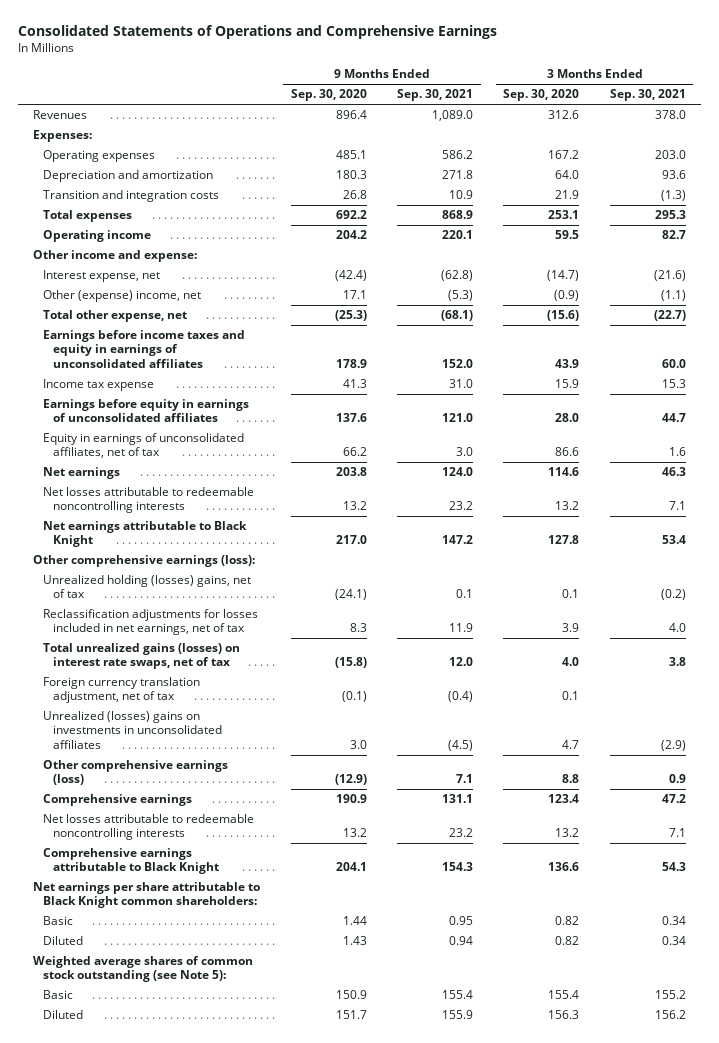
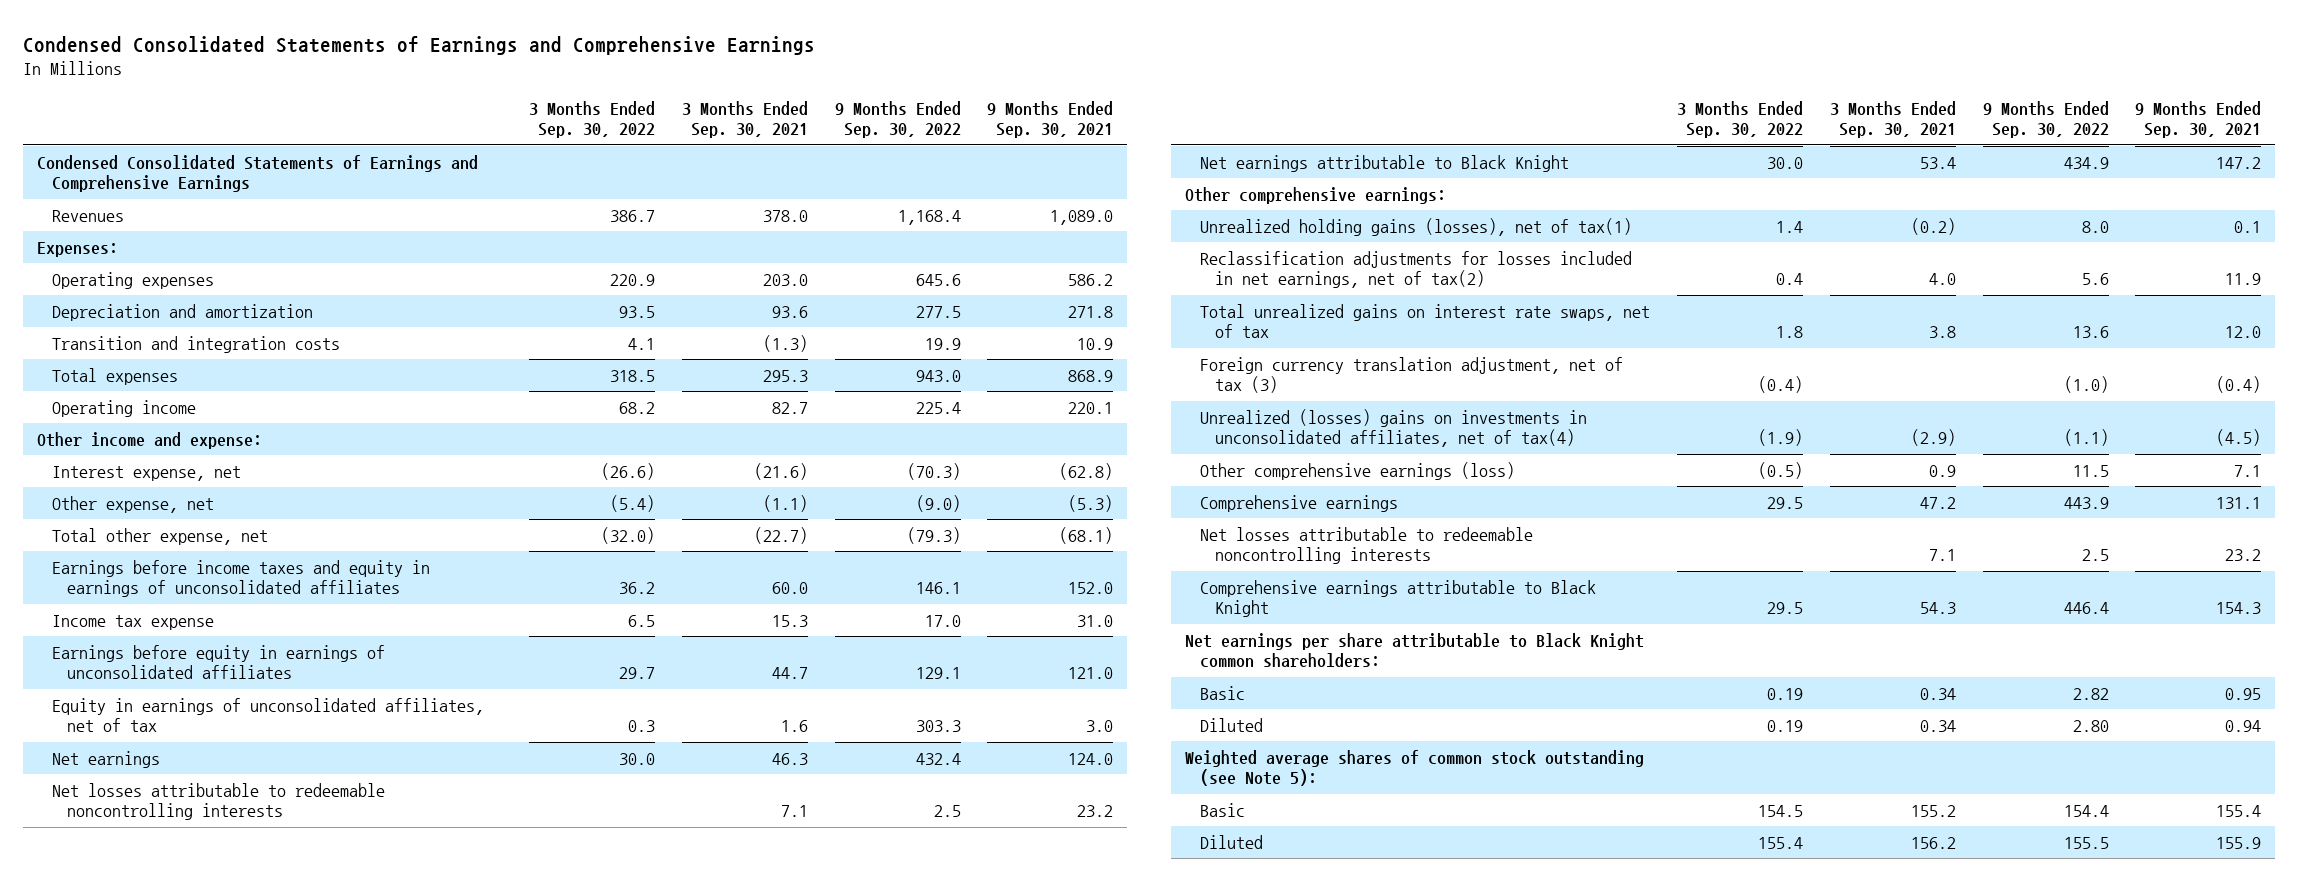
- Consolidated Statements of Operations and Comprehensive Earnings
+ Condensed Consolidated Statements of Earnings and Comprehensive Earnings
- | 9 Months Ended Sep. 30, 2020 | 9 Months Ended Sep. 30, 2021 | 3 Months Ended Sep. 30, 2020 | 3 Months Ended Sep. 30, 2021
+ | 3 Months Ended Sep. 30, 2022 | 3 Months Ended Sep. 30, 2021 | 9 Months Ended Sep. 30, 2022 | 9 Months Ended Sep. 30, 2021
+ Condensed Consolidated Statements of Earnings and Comprehensive Earnings
- Other (expense) income, net | 17.1 | (5.3) | (0.9) | (1.1)
+ Other expense, net | (5.4) | (1.1) | (9.0) | (5.3)
- Other comprehensive earnings (loss):
- Unrealized holding (losses) gains, net of tax | (24.1) | 0.1 | 0.1 | (0.2)
- Reclassification adjustments for losses included in net earnings, net of tax | 8.3 | 11.9 | 3.9 | 4.0
- Total unrealized gains (losses) on interest rate swaps, net of tax | (15.8) | 12.0 | 4.0 | 3.8
- Foreign currency translation adjustment, net of tax | (0.1) | (0.4) | 0.1 |
- Unrealized (losses) gains on investments in unconsolidated affiliates | 3.0 | (4.5) | 4.7 | (2.9)
+ Other comprehensive earnings:
+ Unrealized holding gains (losses), net of tax(1) | 1.4 | (0.2) | 8.0 | 0.1
+ Reclassification adjustments for losses included in net earnings, net of tax(2) | 0.4 | 4.0 | 5.6 | 11.9
+ Total unrealized gains on interest rate swaps, net of tax | 1.8 | 3.8 | 13.6 | 12.0
+ Foreign currency translation adjustment, net of tax (3) | (0.4) | | (1.0) | (0.4)
+ Unrealized (losses) gains on investments in unconsolidated affiliates, net of tax(4) | (1.9) | (2.9) | (1.1) | (4.5)

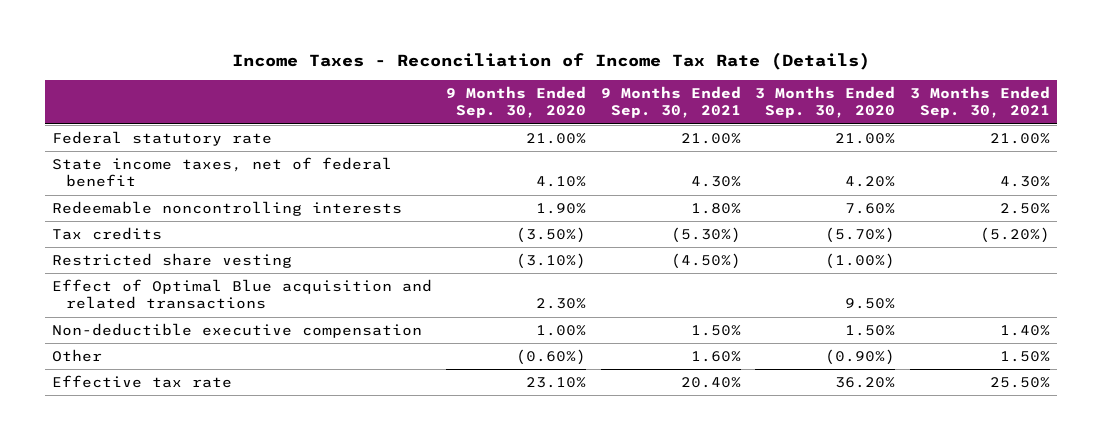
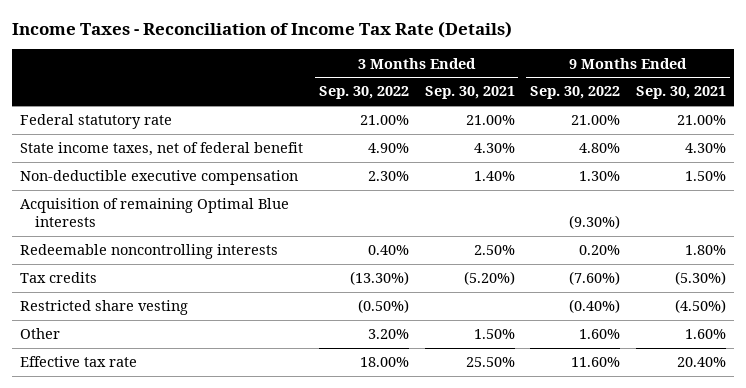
- | 9 Months Ended Sep. 30, 2020 | 9 Months Ended Sep. 30, 2021 | 3 Months Ended Sep. 30, 2020 | 3 Months Ended Sep. 30, 2021
+ | 3 Months Ended Sep. 30, 2022 | 3 Months Ended Sep. 30, 2021 | 9 Months Ended Sep. 30, 2022 | 9 Months Ended Sep. 30, 2021
moved up: Non-deductible executive compensation | 2.30% | 1.40% | 1.30% | 1.50%
+ Acquisition of remaining Optimal Blue interests | | | (9.30%) |
- Effect of Optimal Blue acquisition and related transactions | 2.30% | | 9.50% |

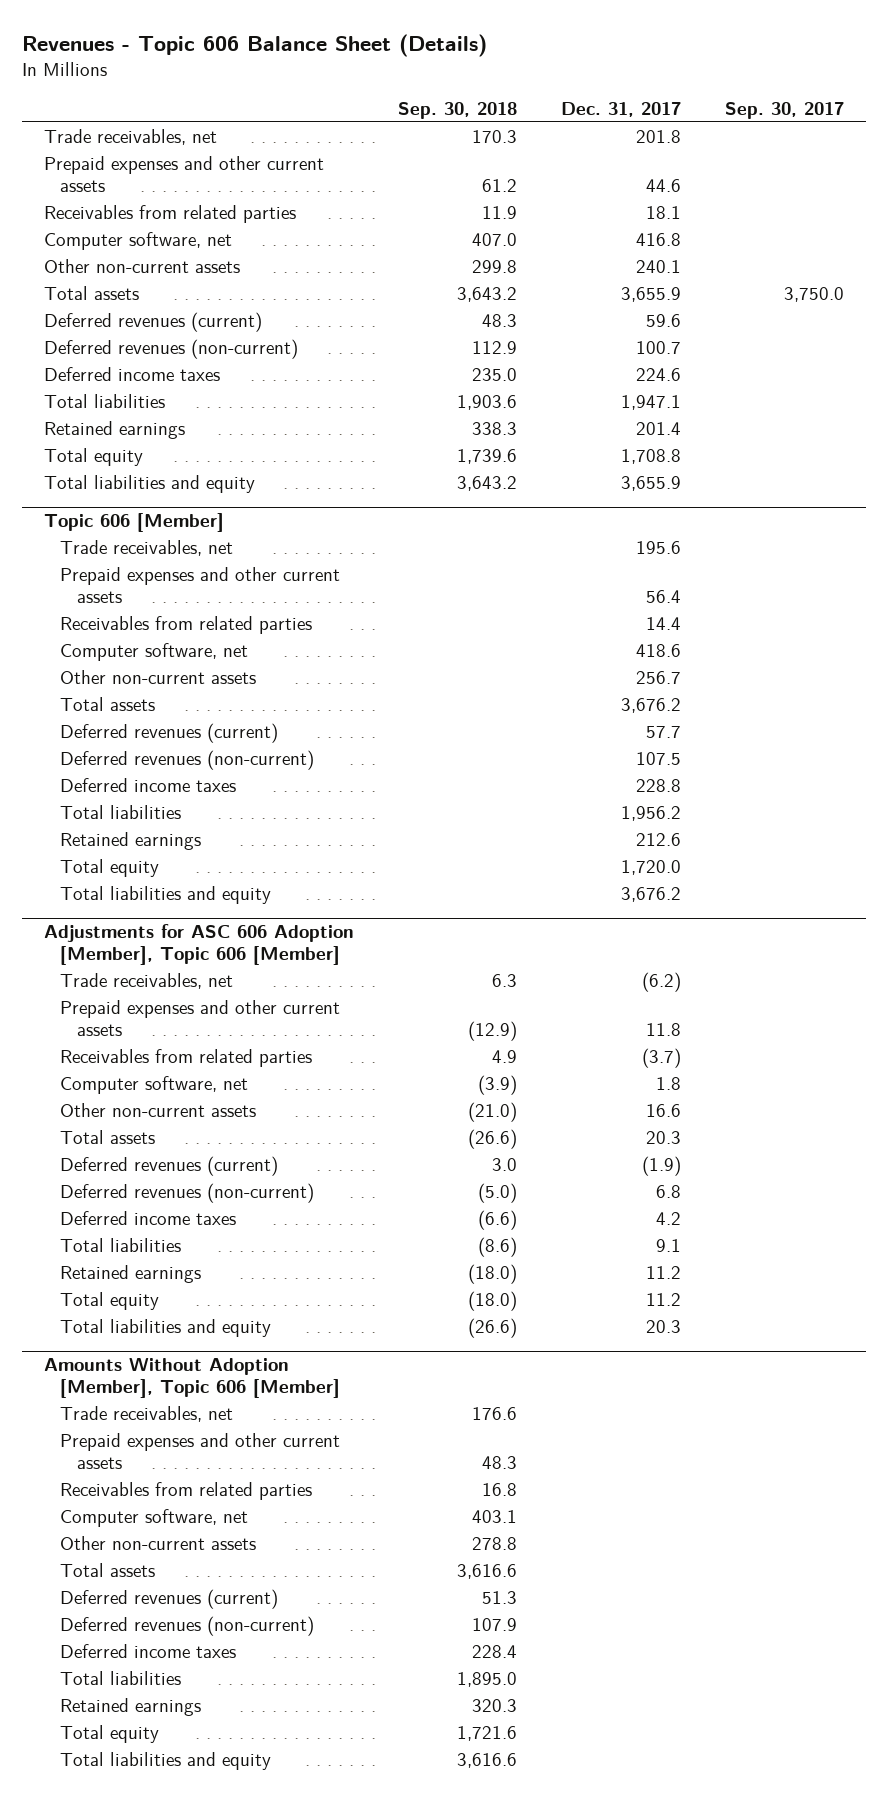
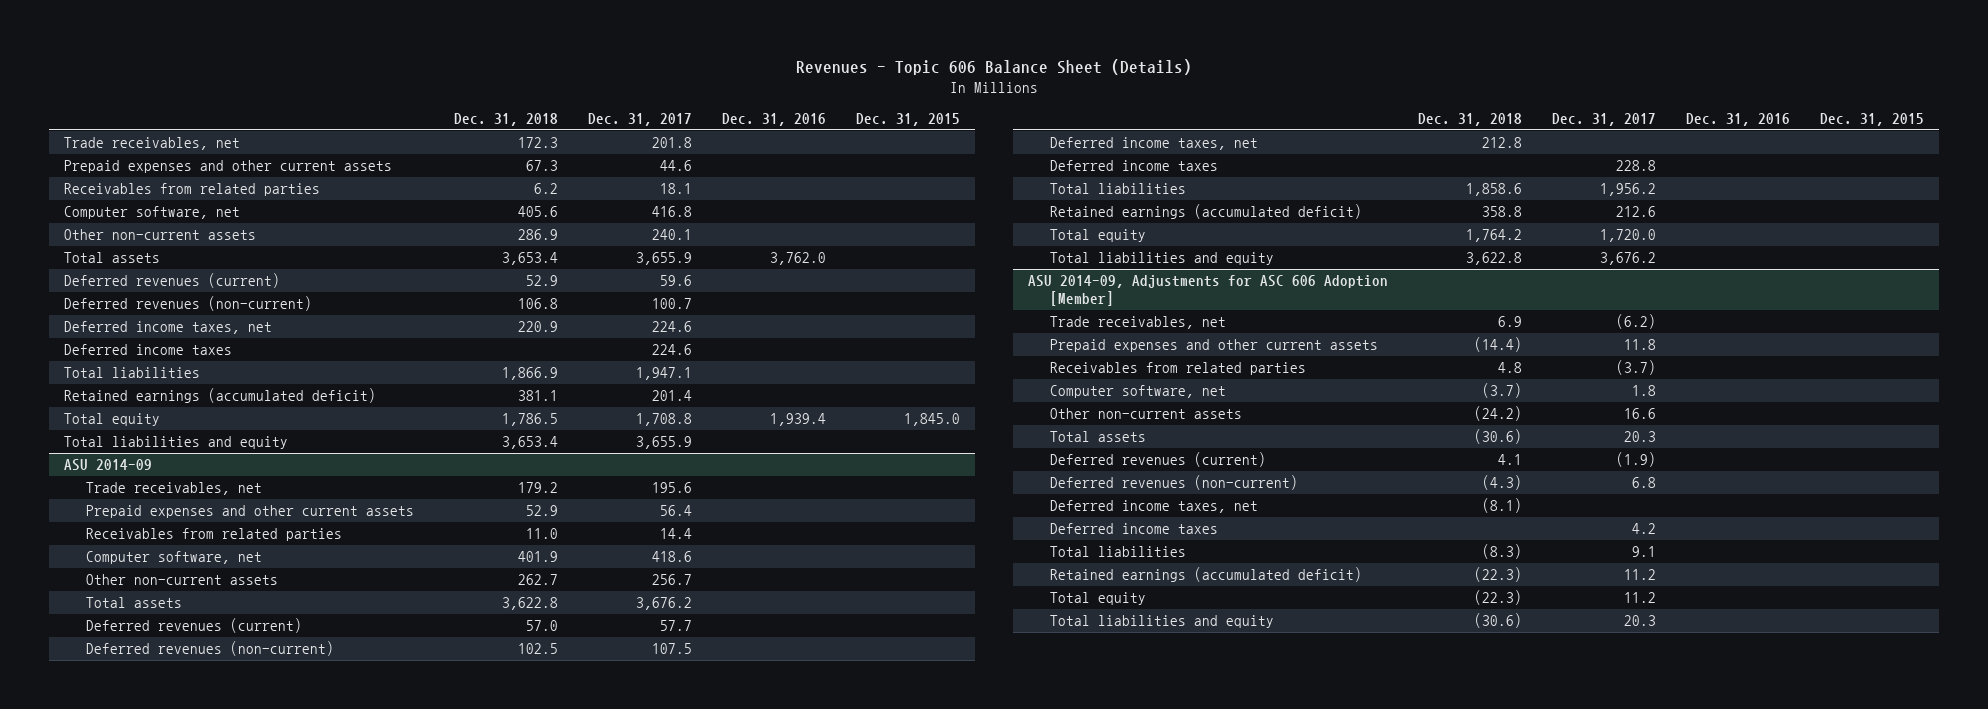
- | Sep. 30, 2018 | Dec. 31, 2017 | Sep. 30, 2017
+ | Dec. 31, 2018 | Dec. 31, 2017 | Dec. 31, 2016 | Dec. 31, 2015
+ Deferred income taxes, net | 220.9 | 224.6 | |
- Retained earnings | 338.3 | 201.4 |
+ Retained earnings (accumulated deficit) | 381.1 | 201.4 | |
- Topic 606 [Member]
+ ASU 2014-09
+ Deferred income taxes, net | 212.8 | | |
- Retained earnings | | 212.6 |
+ Retained earnings (accumulated deficit) | 358.8 | 212.6 | |
- Adjustments for ASC 606 Adoption [Member], Topic 606 [Member]
+ ASU 2014-09, Adjustments for ASC 606 Adoption [Member]
+ Deferred income taxes, net | (8.1) | | |
- Retained earnings | (18.0) | 11.2 |
+ Retained earnings (accumulated deficit) | (22.3) | 11.2 | |
- Amounts Without Adoption [Member], Topic 606 [Member]
- Trade receivables, net | 176.6 | |
- Prepaid expenses and other current assets | 48.3 | |
- Receivables from related parties | 16.8 | |
- Computer software, net | 403.1 | |
- Other non-current assets | 278.8 | |
- Total assets | 3,616.6 | |
- Deferred revenues (current) | 51.3 | |
- Deferred revenues (non-current) | 107.9 | |
- Deferred income taxes | 228.4 | |
- Total liabilities | 1,895.0 | |
- Retained earnings | 320.3 | |
- Total equity | 1,721.6 | |
- Total liabilities and equity | 3,616.6 | |

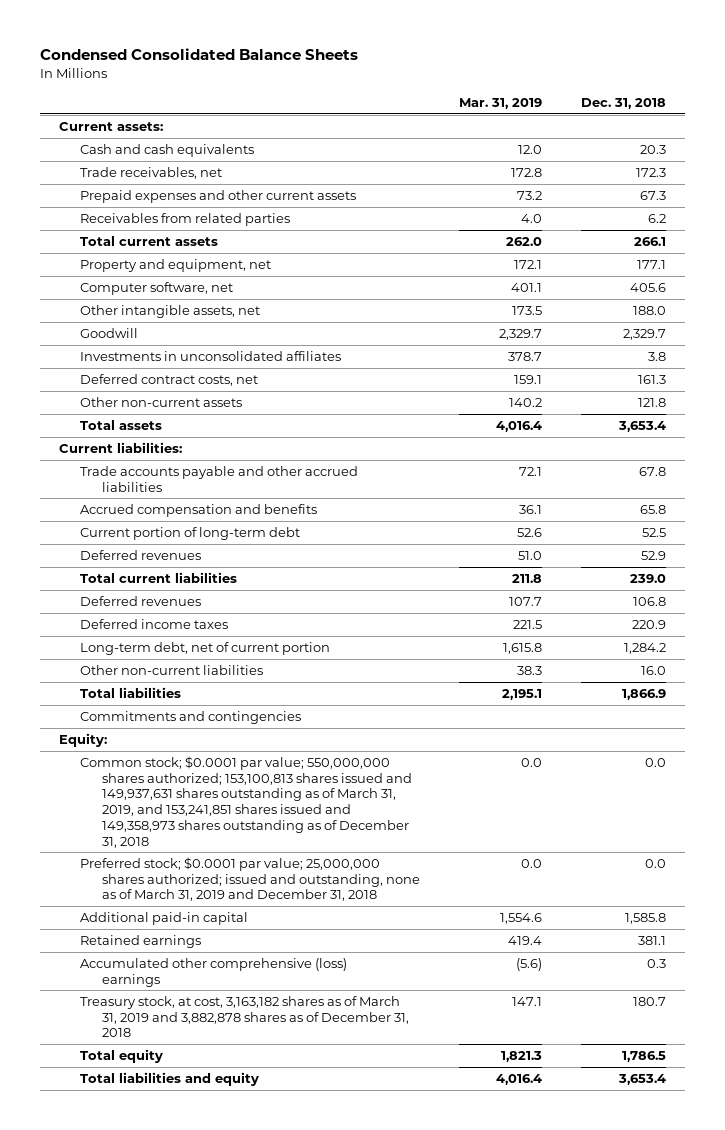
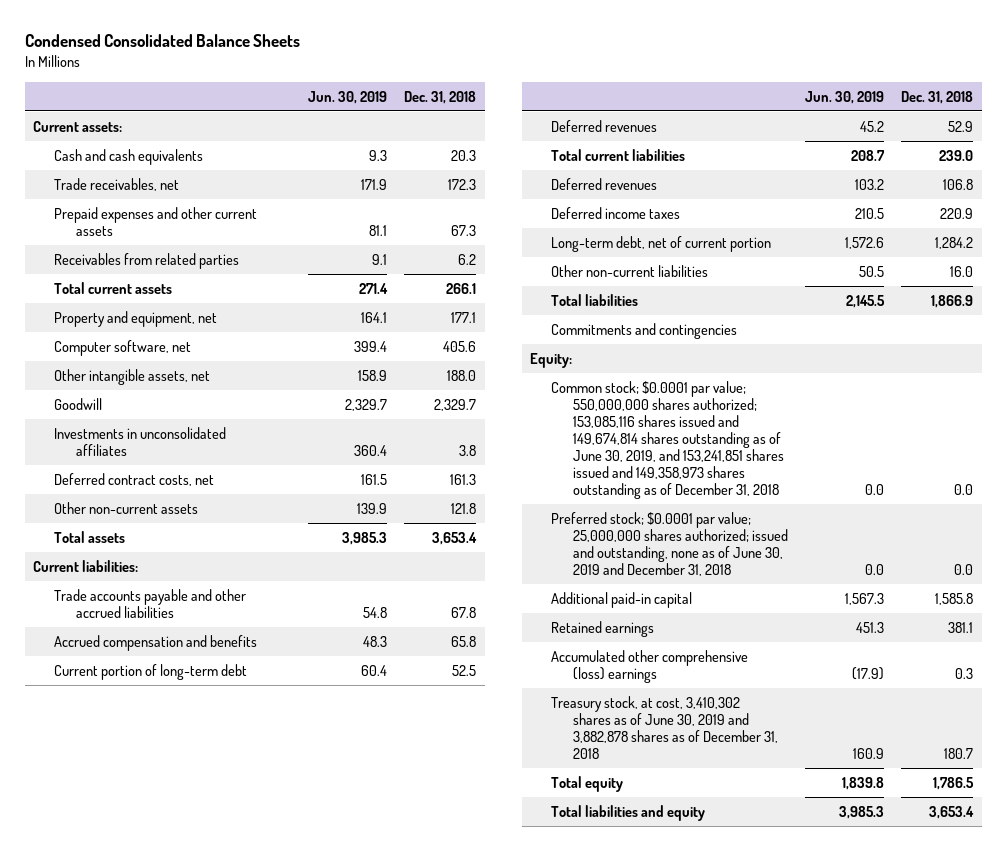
- | Mar. 31, 2019 | Dec. 31, 2018
+ | Jun. 30, 2019 | Dec. 31, 2018
- Common stock; $0.0001 par value; 550,000,000 shares authorized; 153,100,813 shares issued and 149,937,631 shares outstanding as of March 31, 2019, and 153,241,851 shares issued and 149,358,973 shares outstanding as of December 31, 2018 | 0.0 | 0.0
- Preferred stock; $0.0001 par value; 25,000,000 shares authorized; issued and outstanding, none as of March 31, 2019 and December 31, 2018 | 0.0 | 0.0
+ Common stock; $0.0001 par value; 550,000,000 shares authorized; 153,085,116 shares issued and 149,674,814 shares outstanding as of June 30, 2019, and 153,241,851 shares issued and 149,358,973 shares outstanding as of December 31, 2018 | 0.0 | 0.0
+ Preferred stock; $0.0001 par value; 25,000,000 shares authorized; issued and outstanding, none as of June 30, 2019 and December 31, 2018 | 0.0 | 0.0
- Treasury stock, at cost, 3,163,182 shares as of March 31, 2019 and 3,882,878 shares as of December 31, 2018 | 147.1 | 180.7
+ Treasury stock, at cost, 3,410,302 shares as of June 30, 2019 and 3,882,878 shares as of December 31, 2018 | 160.9 | 180.7

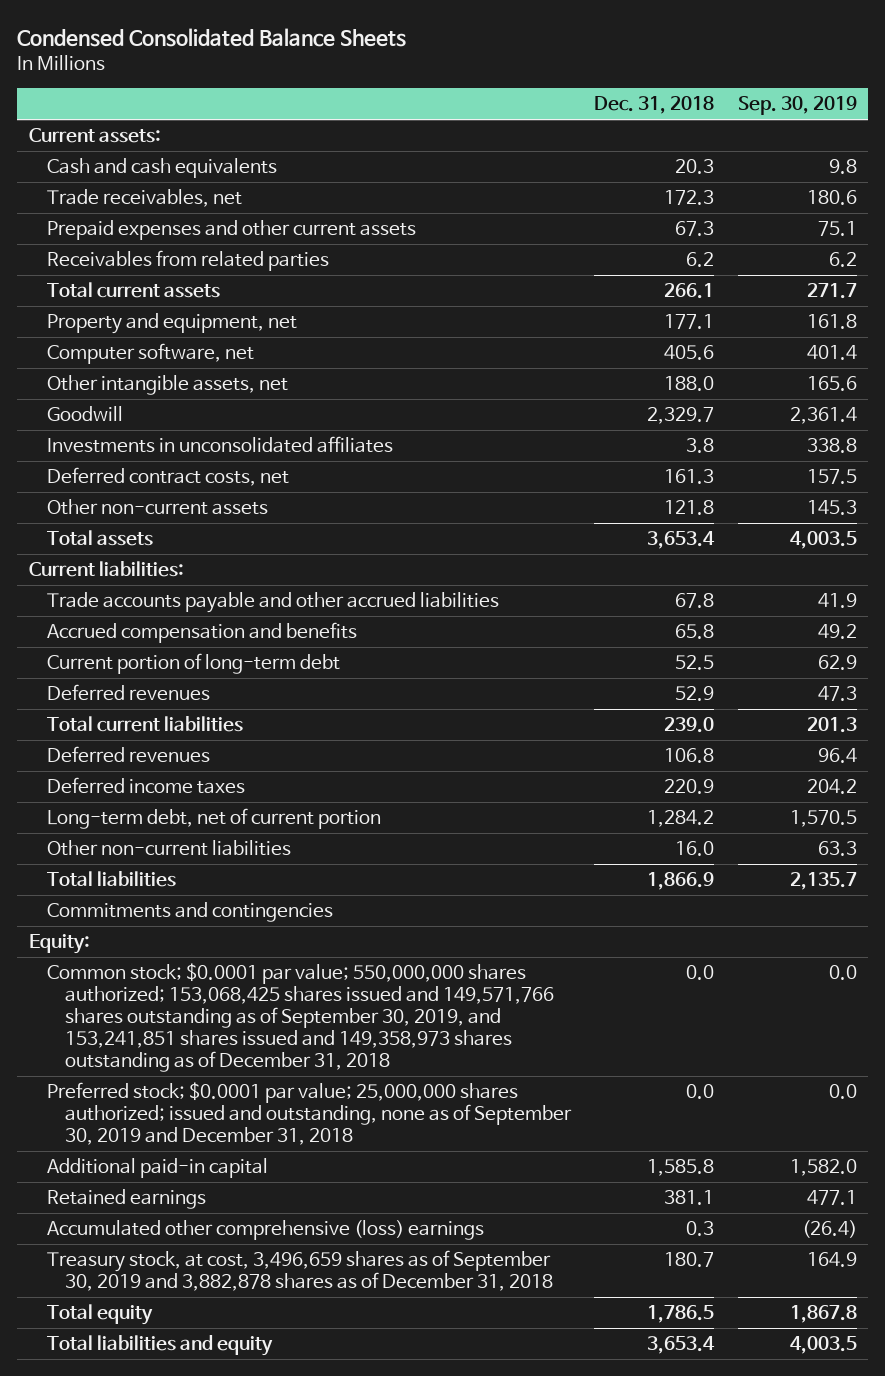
- | Jun. 30, 2019 | Dec. 31, 2018
+ | Dec. 31, 2018 | Sep. 30, 2019
- Common stock; $0.0001 par value; 550,000,000 shares authorized; 153,085,116 shares issued and 149,674,814 shares outstanding as of June 30, 2019, and 153,241,851 shares issued and 149,358,973 shares outstanding as of December 31, 2018 | 0.0 | 0.0
- Preferred stock; $0.0001 par value; 25,000,000 shares authorized; issued and outstanding, none as of June 30, 2019 and December 31, 2018 | 0.0 | 0.0
+ Common stock; $0.0001 par value; 550,000,000 shares authorized; 153,068,425 shares issued and 149,571,766 shares outstanding as of September 30, 2019, and 153,241,851 shares issued and 149,358,973 shares outstanding as of December 31, 2018 | 0.0 | 0.0
+ Preferred stock; $0.0001 par value; 25,000,000 shares authorized; issued and outstanding, none as of September 30, 2019 and December 31, 2018 | 0.0 | 0.0
- Treasury stock, at cost, 3,410,302 shares as of June 30, 2019 and 3,882,878 shares as of December 31, 2018 | 160.9 | 180.7
+ Treasury stock, at cost, 3,496,659 shares as of September 30, 2019 and 3,882,878 shares as of December 31, 2018 | 180.7 | 164.9

